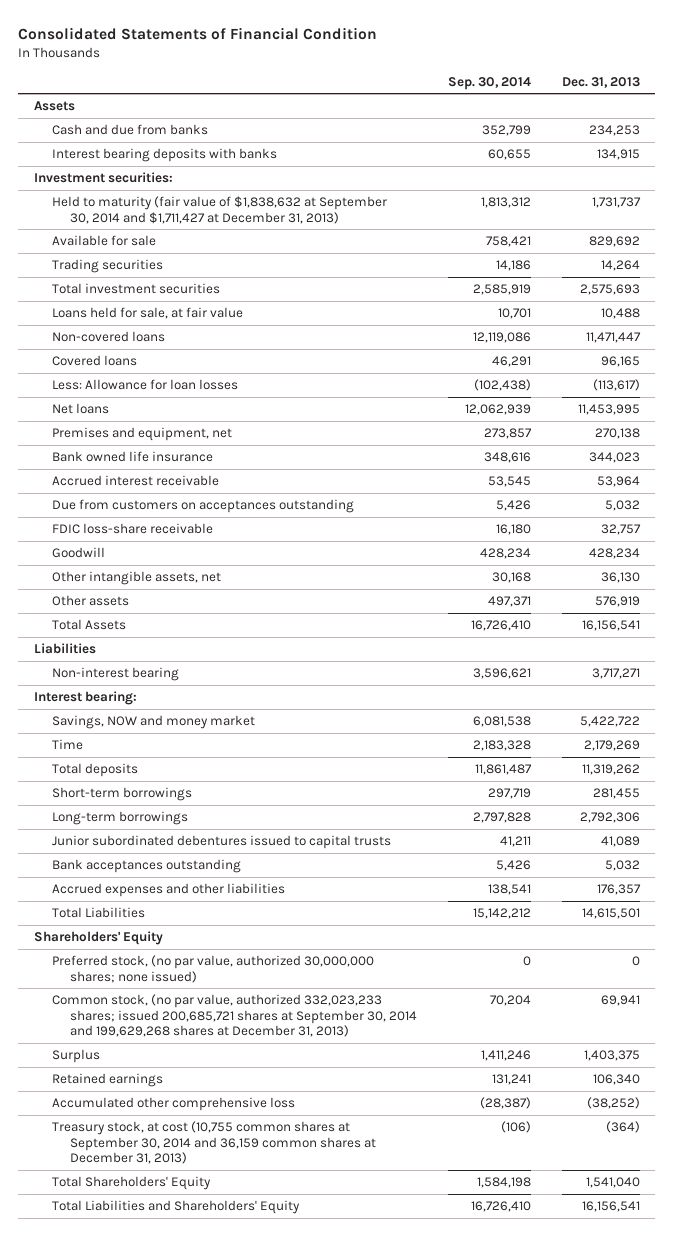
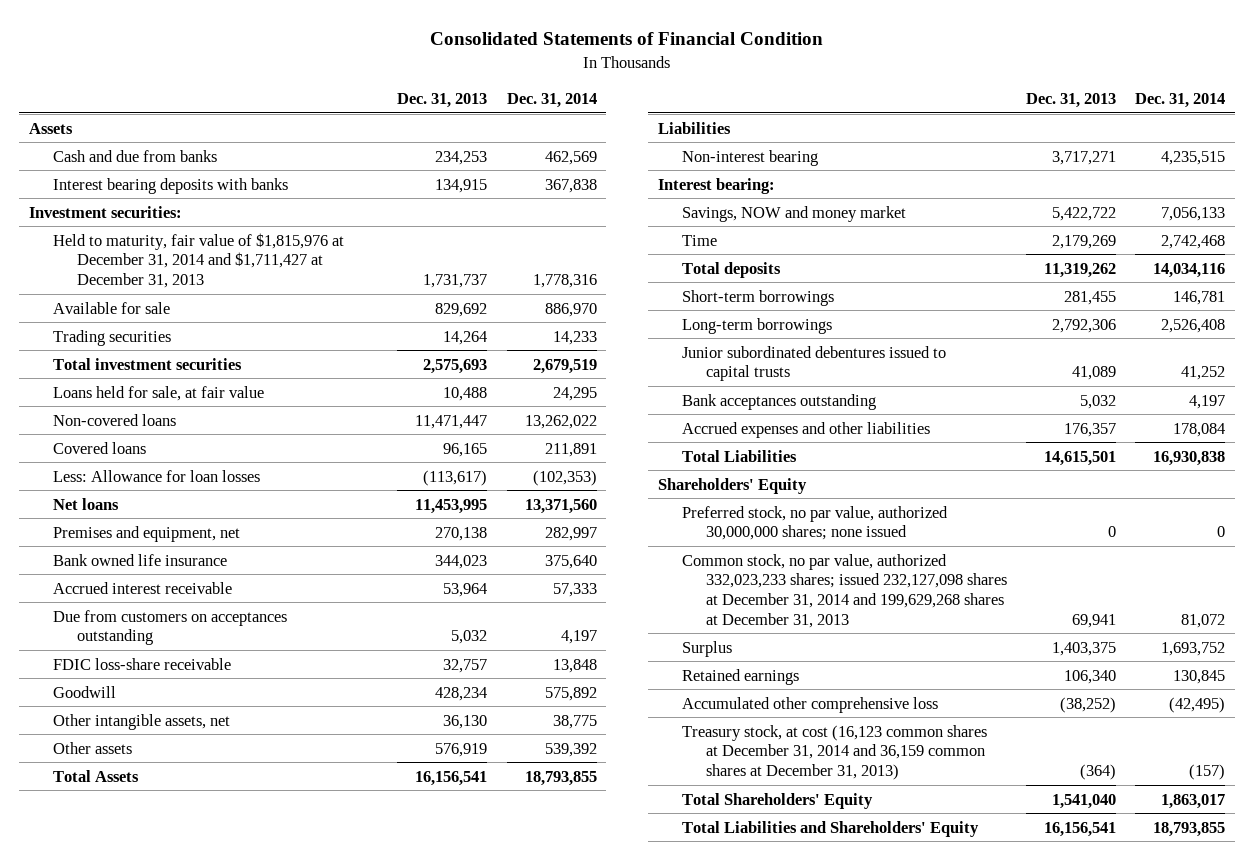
- | Sep. 30, 2014 | Dec. 31, 2013
+ | Dec. 31, 2013 | Dec. 31, 2014
- Held to maturity (fair value of $1,838,632 at September 30, 2014 and $1,711,427 at December 31, 2013) | 1,813,312 | 1,731,737
+ Held to maturity, fair value of $1,815,976 at December 31, 2014 and $1,711,427 at December 31, 2013 | 1,731,737 | 1,778,316
- Preferred stock, (no par value, authorized 30,000,000 shares; none issued) | 0 | 0
- Common stock, (no par value, authorized 332,023,233 shares; issued 200,685,721 shares at September 30, 2014 and 199,629,268 shares at December 31, 2013) | 70,204 | 69,941
+ Preferred stock, no par value, authorized 30,000,000 shares; none issued | 0 | 0
+ Common stock, no par value, authorized 332,023,233 shares; issued 232,127,098 shares at December 31, 2014 and 199,629,268 shares at December 31, 2013 | 69,941 | 81,072
- Treasury stock, at cost (10,755 common shares at September 30, 2014 and 36,159 common shares at December 31, 2013) | (106) | (364)
+ Treasury stock, at cost (16,123 common shares at December 31, 2014 and 36,159 common shares at December 31, 2013) | (364) | (157)

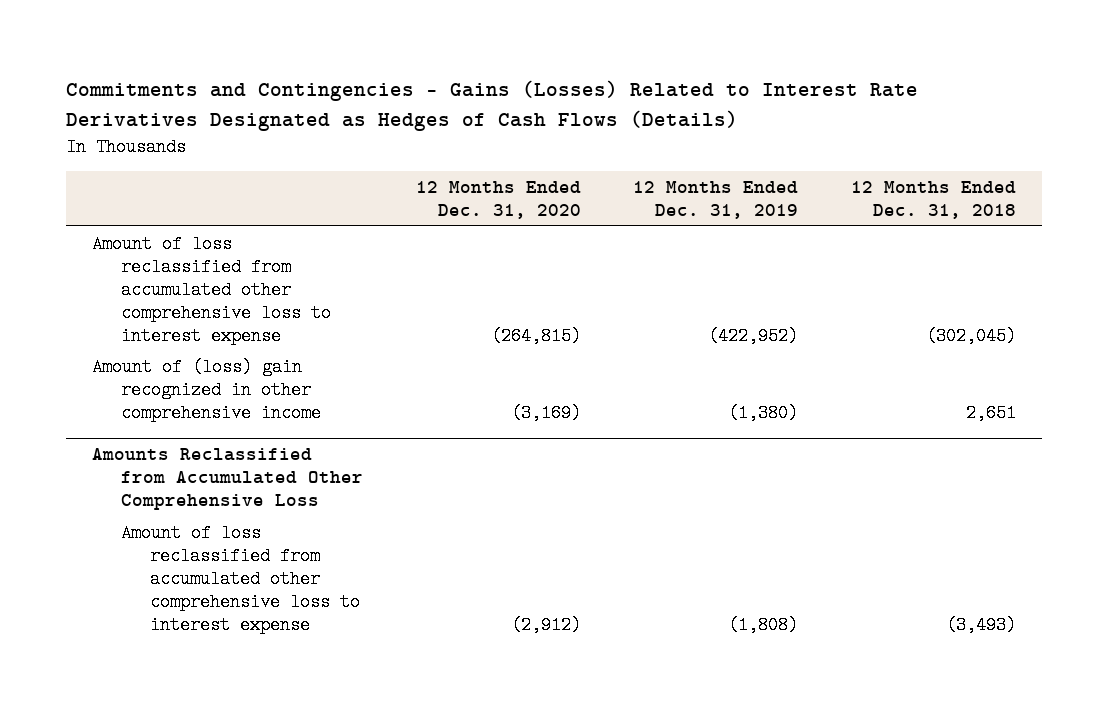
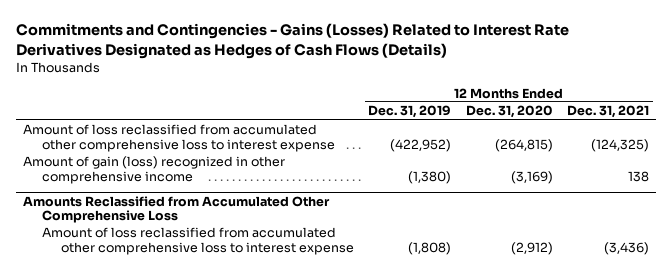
- | 12 Months Ended Dec. 31, 2020 | 12 Months Ended Dec. 31, 2019 | 12 Months Ended Dec. 31, 2018
+ | 12 Months Ended Dec. 31, 2019 | 12 Months Ended Dec. 31, 2020 | 12 Months Ended Dec. 31, 2021
- Amount of (loss) gain recognized in other comprehensive income | (3,169) | (1,380) | 2,651
+ Amount of gain (loss) recognized in other comprehensive income | (1,380) | (3,169) | 138

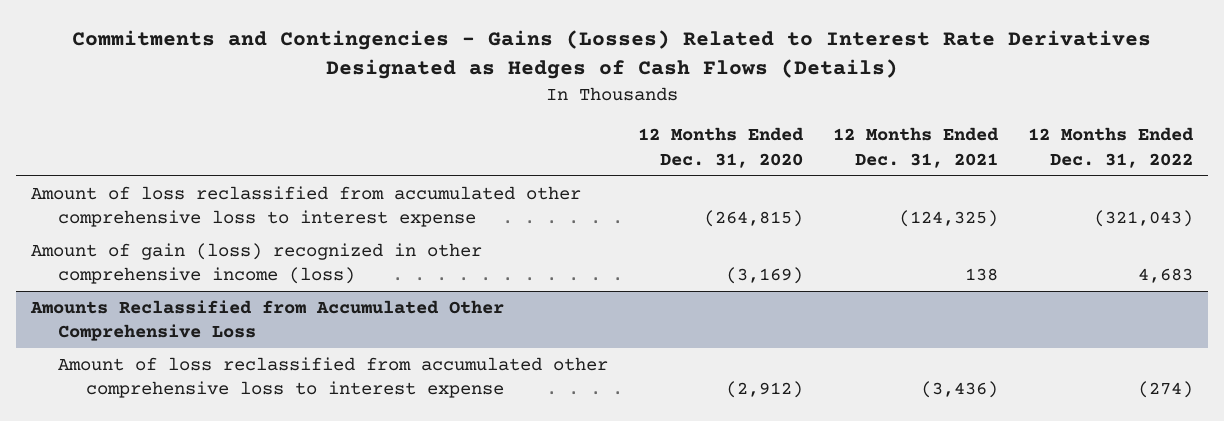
- | 12 Months Ended Dec. 31, 2019 | 12 Months Ended Dec. 31, 2020 | 12 Months Ended Dec. 31, 2021
+ | 12 Months Ended Dec. 31, 2020 | 12 Months Ended Dec. 31, 2021 | 12 Months Ended Dec. 31, 2022
- Amount of gain (loss) recognized in other comprehensive income | (1,380) | (3,169) | 138
+ Amount of gain (loss) recognized in other comprehensive income (loss) | (3,169) | 138 | 4,683

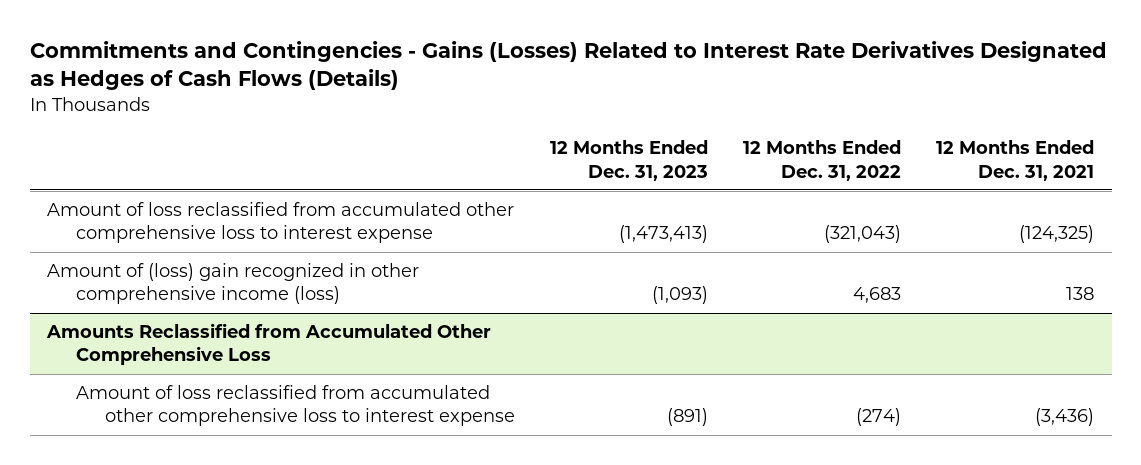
- | 12 Months Ended Dec. 31, 2020 | 12 Months Ended Dec. 31, 2021 | 12 Months Ended Dec. 31, 2022
+ | 12 Months Ended Dec. 31, 2023 | 12 Months Ended Dec. 31, 2022 | 12 Months Ended Dec. 31, 2021
- Amount of gain (loss) recognized in other comprehensive income (loss) | (3,169) | 138 | 4,683
+ Amount of (loss) gain recognized in other comprehensive income (loss) | (1,093) | 4,683 | 138

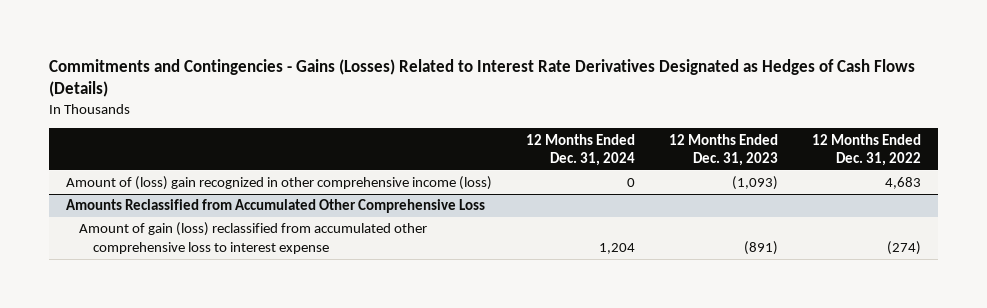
- | 12 Months Ended Dec. 31, 2023 | 12 Months Ended Dec. 31, 2022 | 12 Months Ended Dec. 31, 2021
+ | 12 Months Ended Dec. 31, 2024 | 12 Months Ended Dec. 31, 2023 | 12 Months Ended Dec. 31, 2022
- Amount of loss reclassified from accumulated other comprehensive loss to interest expense | (1,473,413) | (321,043) | (124,325)
@ Amounts Reclassified from Accumulated Other Comprehensive Loss
- Amount of loss reclassified from accumulated other comprehensive loss to interest expense | (891) | (274) | (3,436)
+ Amount of gain (loss) reclassified from accumulated other comprehensive loss to interest expense | 1,204 | (891) | (274)

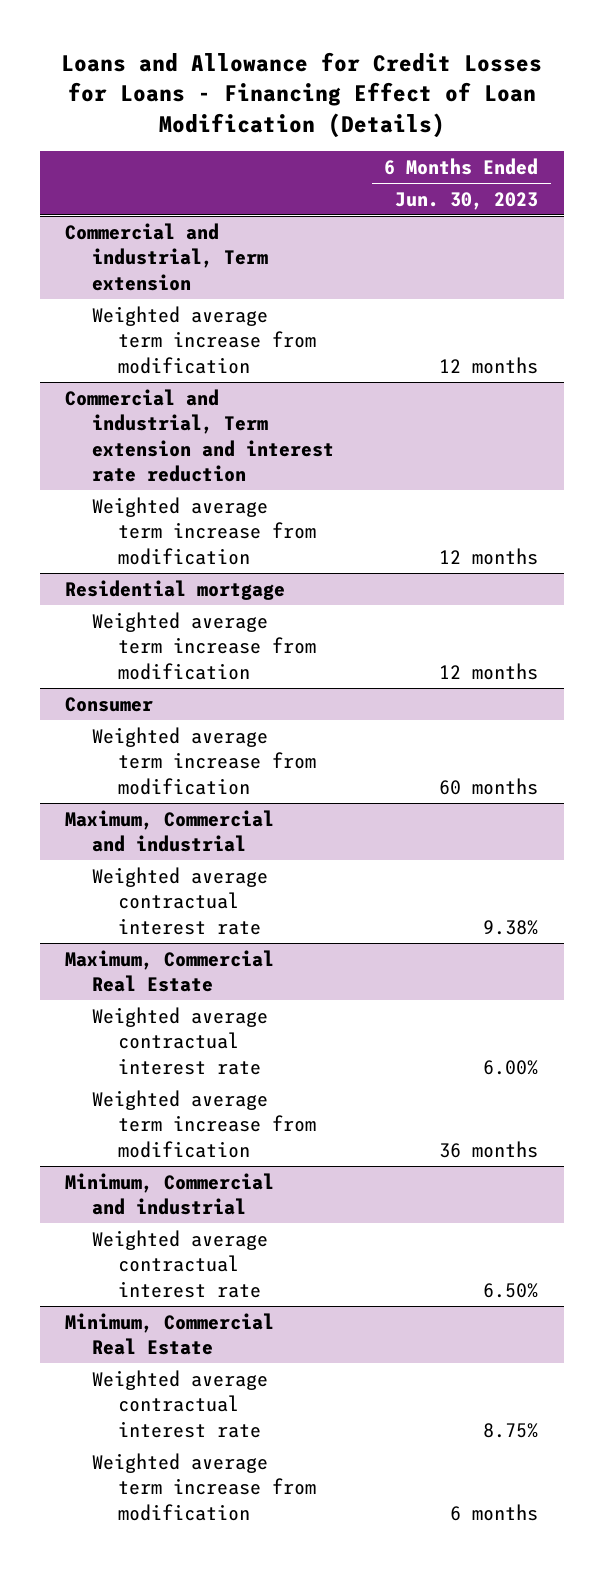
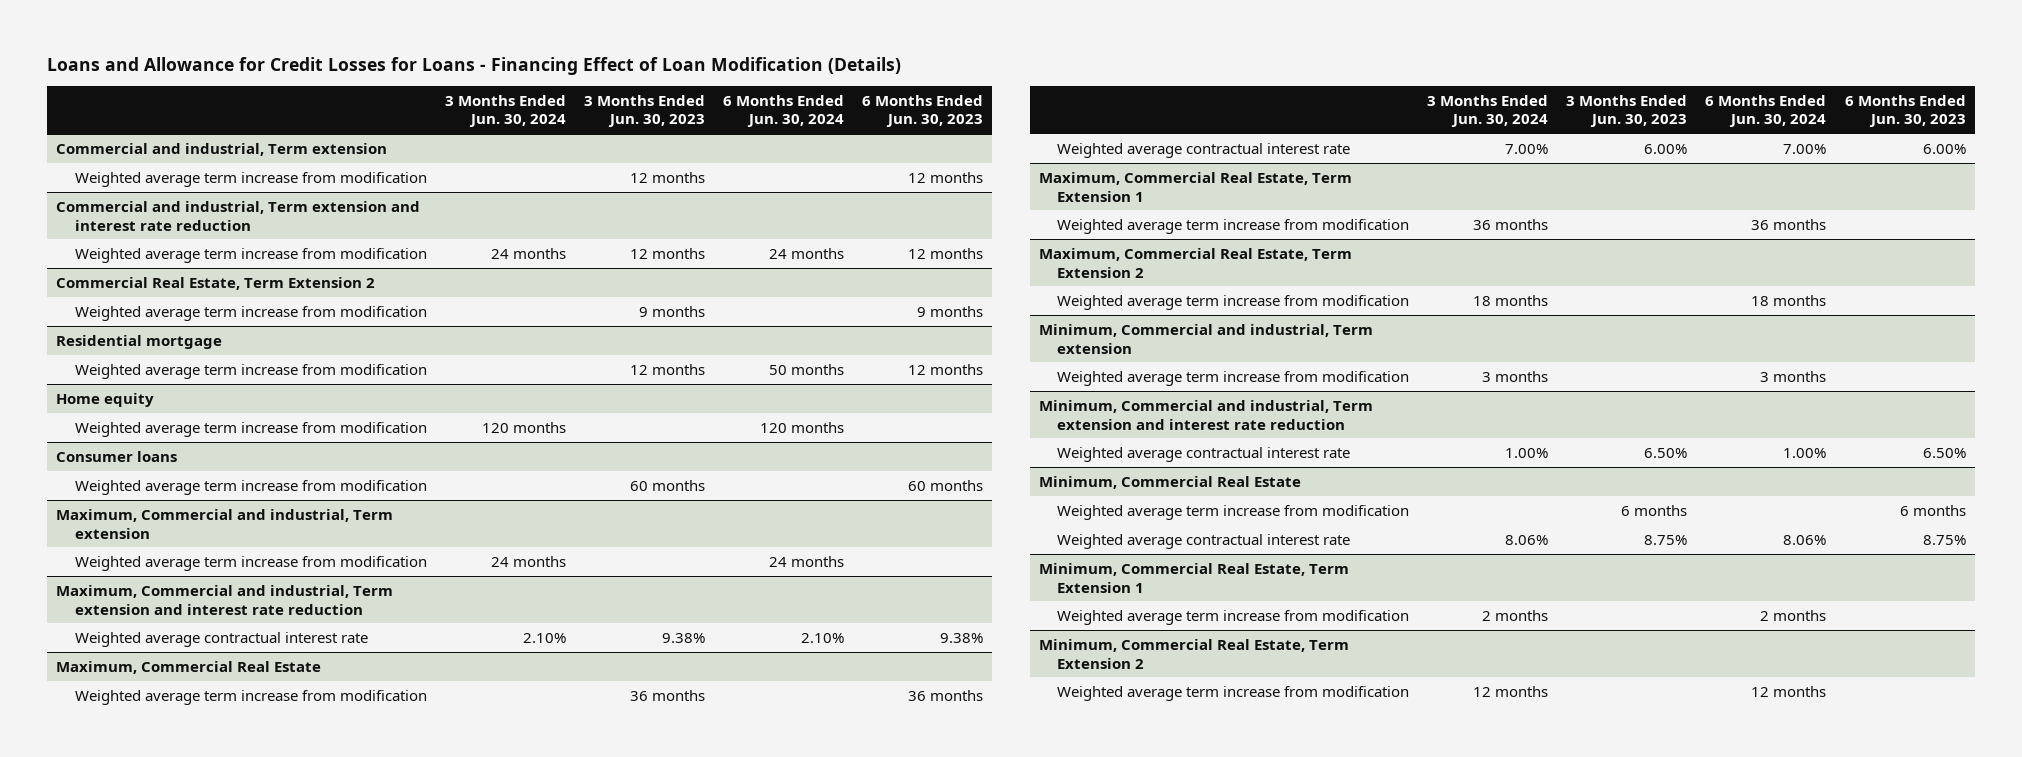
- | 6 Months Ended Jun. 30, 2023
+ | 3 Months Ended Jun. 30, 2024 | 3 Months Ended Jun. 30, 2023 | 6 Months Ended Jun. 30, 2024 | 6 Months Ended Jun. 30, 2023
+ Commercial Real Estate, Term Extension 2
+ Weighted average term increase from modification | | 9 months | | 9 months
- Consumer
+ Home equity
+ Weighted average term increase from modification | 120 months | | 120 months |
+ Consumer loans
- Maximum, Commercial and industrial
+ Maximum, Commercial and industrial, Term extension
+ Weighted average term increase from modification | 24 months | | 24 months |
+ Maximum, Commercial and industrial, Term extension and interest rate reduction
- Minimum, Commercial and industrial
@ Maximum, Commercial Real Estate
moved down: Weighted average contractual interest rate | 7.00% | 6.00% | 7.00% | 6.00%
+ Maximum, Commercial Real Estate, Term Extension 1
+ Weighted average term increase from modification | 36 months | | 36 months |
+ Maximum, Commercial Real Estate, Term Extension 2
+ Weighted average term increase from modification | 18 months | | 18 months |
+ Minimum, Commercial and industrial, Term extension
+ Weighted average term increase from modification | 3 months | | 3 months |
+ Minimum, Commercial and industrial, Term extension and interest rate reduction
@ Minimum, Commercial Real Estate
moved down: Weighted average contractual interest rate | 8.06% | 8.75% | 8.06% | 8.75%
+ Minimum, Commercial Real Estate, Term Extension 1
+ Weighted average term increase from modification | 2 months | | 2 months |
+ Minimum, Commercial Real Estate, Term Extension 2
+ Weighted average term increase from modification | 12 months | | 12 months |

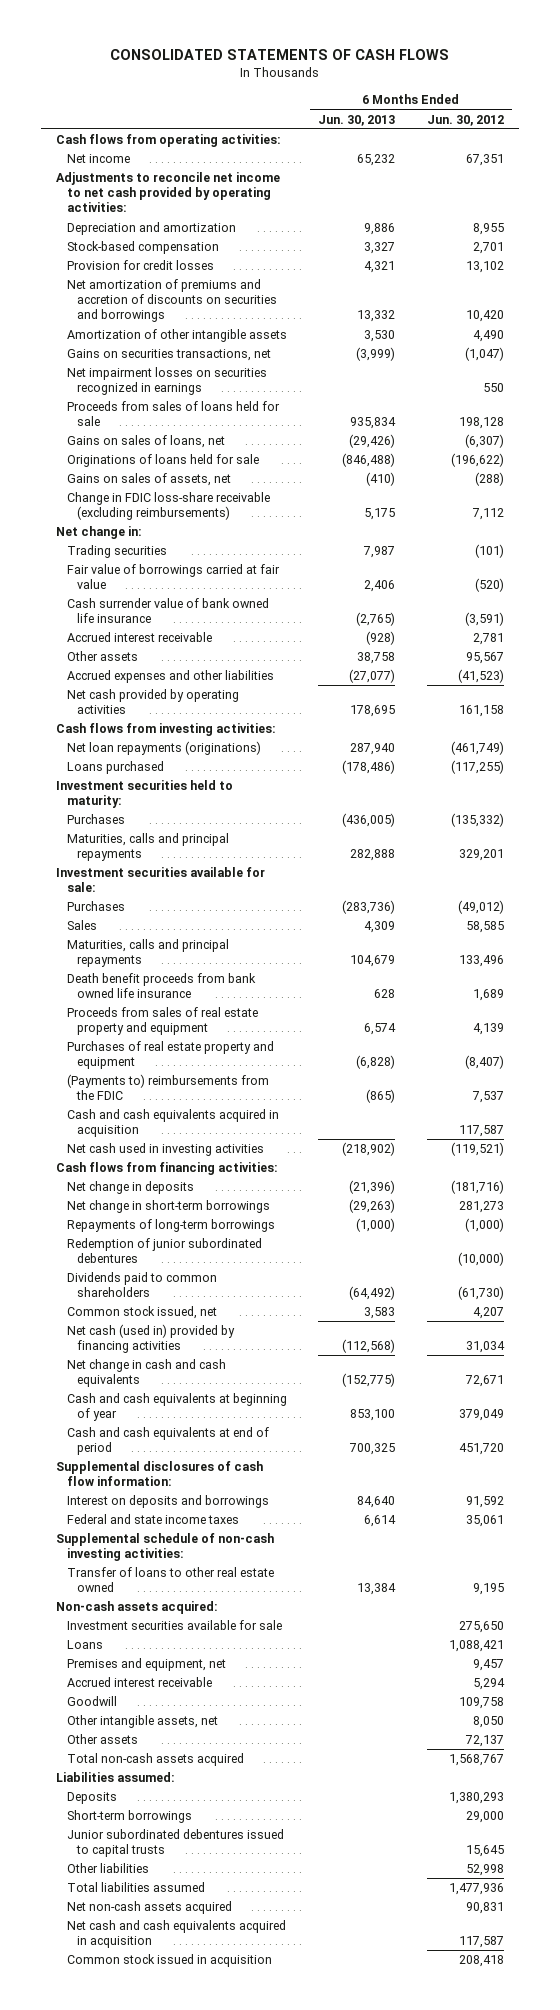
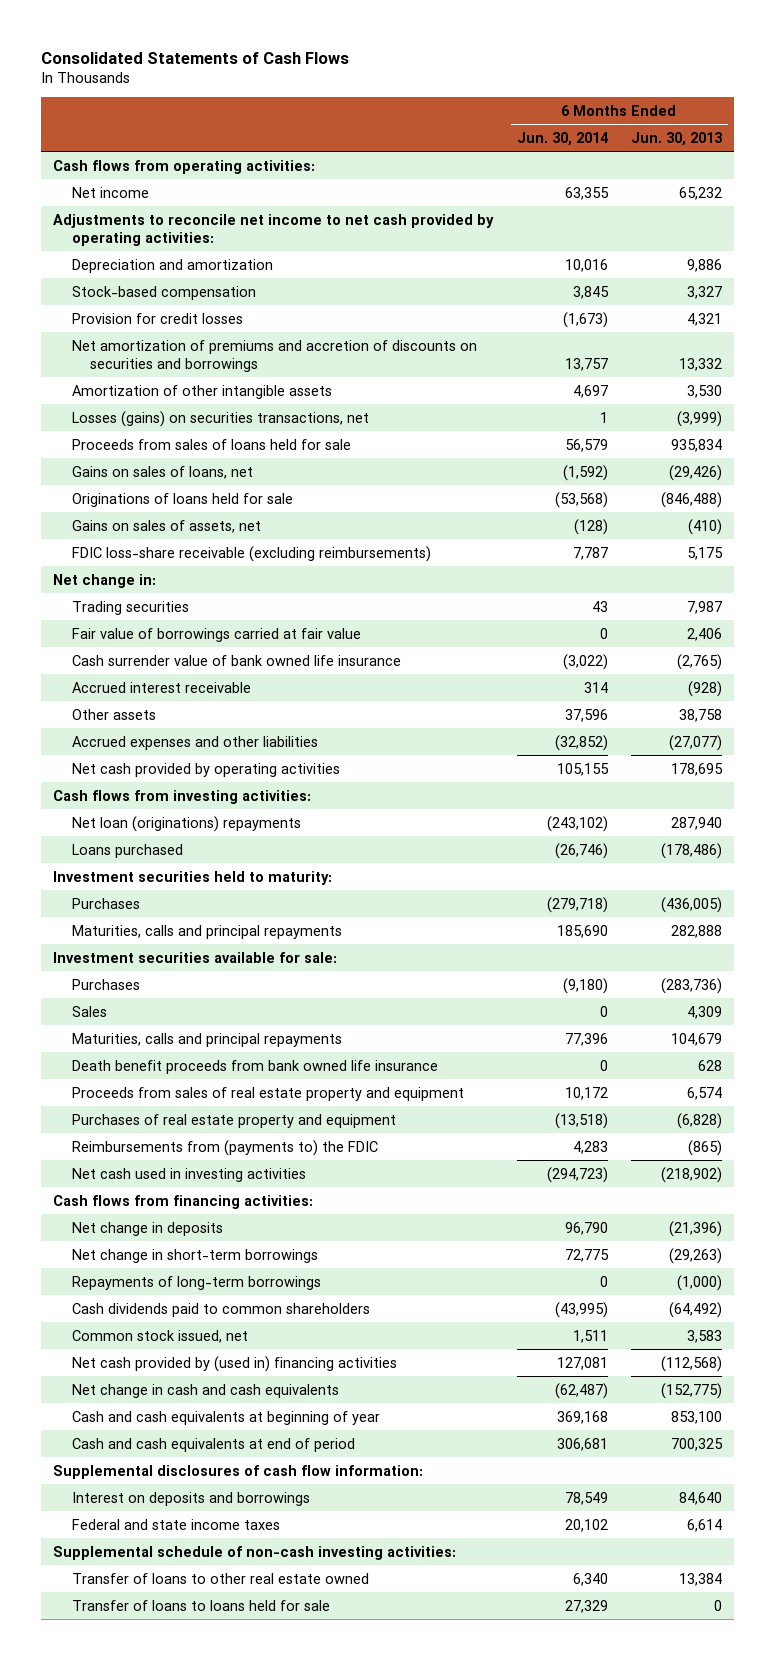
- CONSOLIDATED STATEMENTS OF CASH FLOWS
+ Consolidated Statements of Cash Flows
- | 6 Months Ended Jun. 30, 2013 | 6 Months Ended Jun. 30, 2012
+ | 6 Months Ended Jun. 30, 2014 | 6 Months Ended Jun. 30, 2013
- Gains on securities transactions, net | (3,999) | (1,047)
- Net impairment losses on securities recognized in earnings | | 550
+ Losses (gains) on securities transactions, net | 1 | (3,999)
- Change in FDIC loss-share receivable (excluding reimbursements) | 5,175 | 7,112
+ FDIC loss-share receivable (excluding reimbursements) | 7,787 | 5,175
- Net loan repayments (originations) | 287,940 | (461,749)
+ Net loan (originations) repayments | (243,102) | 287,940
- (Payments to) reimbursements from the FDIC | (865) | 7,537
- Cash and cash equivalents acquired in acquisition | | 117,587
+ Reimbursements from (payments to) the FDIC | 4,283 | (865)
- Redemption of junior subordinated debentures | | (10,000)
- Dividends paid to common shareholders | (64,492) | (61,730)
+ Cash dividends paid to common shareholders | (43,995) | (64,492)
- Net cash (used in) provided by financing activities | (112,568) | 31,034
+ Net cash provided by (used in) financing activities | 127,081 | (112,568)
- Non-cash assets acquired:
- Investment securities available for sale | | 275,650
- Loans | | 1,088,421
- Premises and equipment, net | | 9,457
- Accrued interest receivable | | 5,294
- Goodwill | | 109,758
- Other intangible assets, net | | 8,050
- Other assets | | 72,137
- Total non-cash assets acquired | | 1,568,767
- Liabilities assumed:
- Deposits | | 1,380,293
- Short-term borrowings | | 29,000
- Junior subordinated debentures issued to capital trusts | | 15,645
- Other liabilities | | 52,998
- Total liabilities assumed | | 1,477,936
- Net non-cash assets acquired | | 90,831
- Net cash and cash equivalents acquired in acquisition | | 117,587
- Common stock issued in acquisition | | 208,418
+ Transfer of loans to loans held for sale | 27,329 | 0

